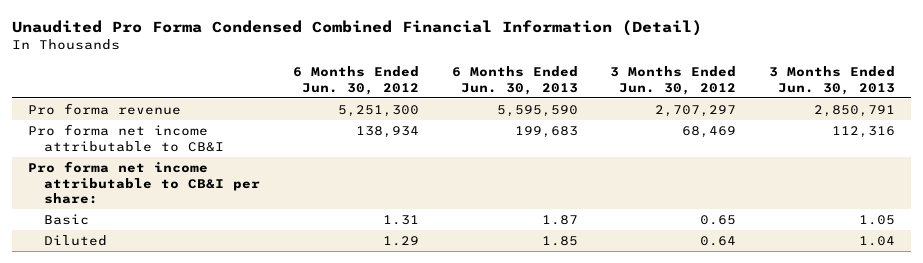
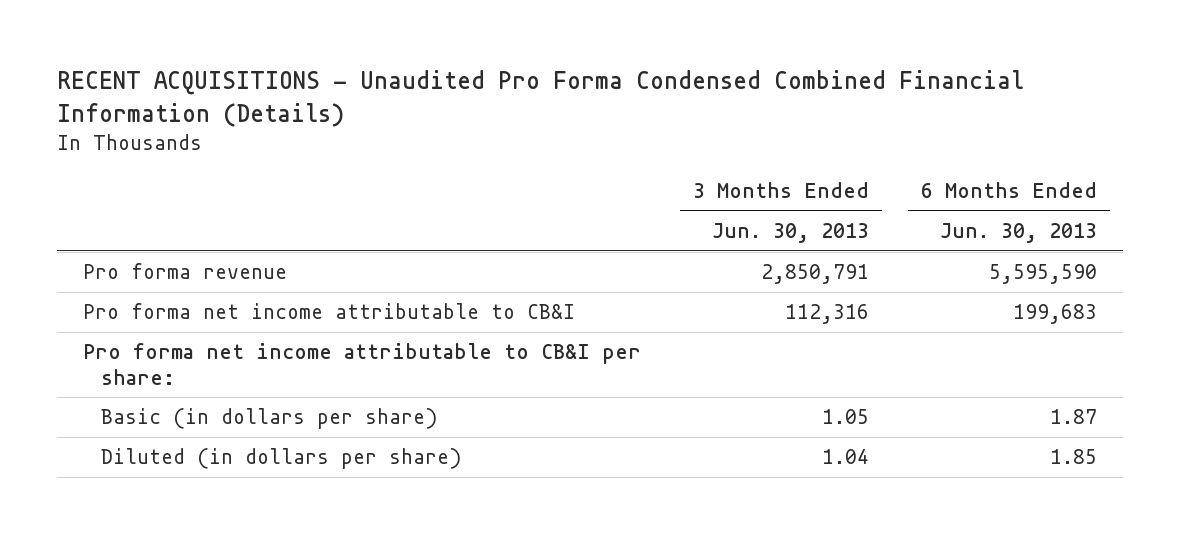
- Unaudited Pro Forma Condensed Combined Financial Information (Detail)
+ RECENT ACQUISITIONS - Unaudited Pro Forma Condensed Combined Financial Information (Details)
- | 6 Months Ended Jun. 30, 2012 | 6 Months Ended Jun. 30, 2013 | 3 Months Ended Jun. 30, 2012 | 3 Months Ended Jun. 30, 2013
+ | 3 Months Ended Jun. 30, 2013 | 6 Months Ended Jun. 30, 2013
- Basic | 1.31 | 1.87 | 0.65 | 1.05
- Diluted | 1.29 | 1.85 | 0.64 | 1.04
+ Basic (in dollars per share) | 1.05 | 1.87
+ Diluted (in dollars per share) | 1.04 | 1.85

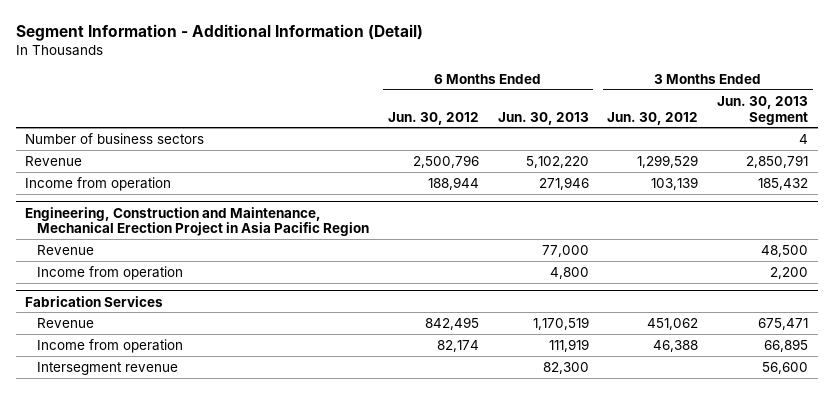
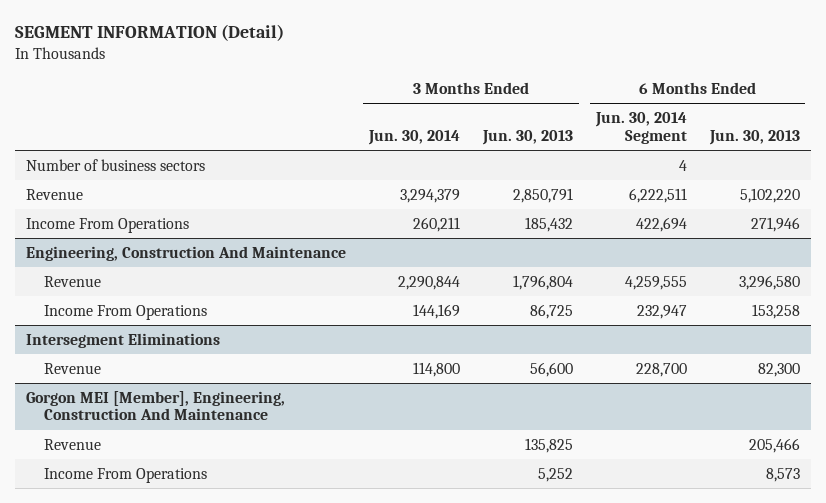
- Segment Information - Additional Information (Detail)
+ SEGMENT INFORMATION (Detail)
- | 6 Months Ended Jun. 30, 2012 | 6 Months Ended Jun. 30, 2013 | 3 Months Ended Jun. 30, 2012 | 3 Months Ended Jun. 30, 2013 Segment
+ | 3 Months Ended Jun. 30, 2014 | 3 Months Ended Jun. 30, 2013 | 6 Months Ended Jun. 30, 2014 Segment | 6 Months Ended Jun. 30, 2013
- Income from operation | 188,944 | 271,946 | 103,139 | 185,432
- Engineering, Construction and Maintenance, Mechanical Erection Project in Asia Pacific Region
- Revenue | | 77,000 | | 48,500
- Income from operation | | 4,800 | | 2,200
- Fabrication Services
- Revenue | 842,495 | 1,170,519 | 451,062 | 675,471
- Income from operation | 82,174 | 111,919 | 46,388 | 66,895
- Intersegment revenue | | 82,300 | | 56,600
+ Income From Operations | 260,211 | 185,432 | 422,694 | 271,946
+ Engineering, Construction And Maintenance
+ Revenue | 2,290,844 | 1,796,804 | 4,259,555 | 3,296,580
+ Income From Operations | 144,169 | 86,725 | 232,947 | 153,258
+ Intersegment Eliminations
+ Revenue | 114,800 | 56,600 | 228,700 | 82,300
+ Gorgon MEI [Member], Engineering, Construction And Maintenance
+ Revenue | | 135,825 | | 205,466
+ Income From Operations | | 5,252 | | 8,573

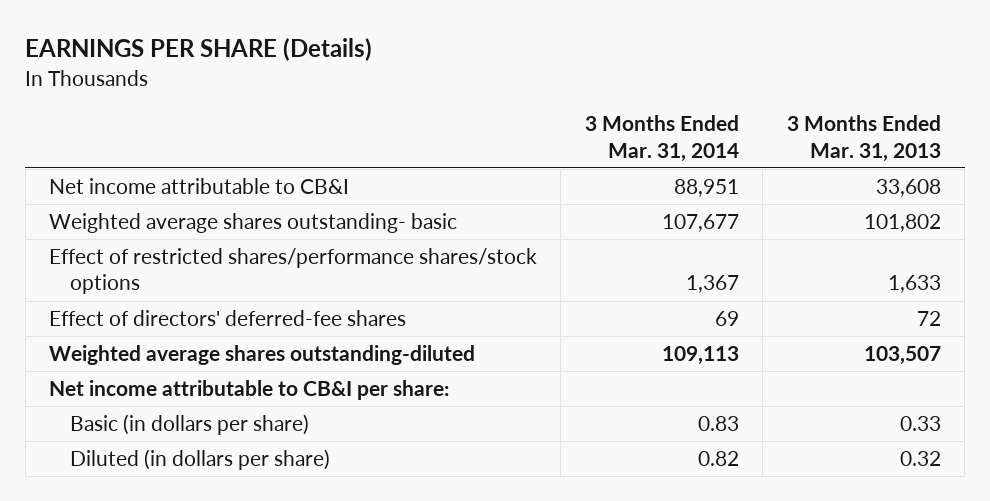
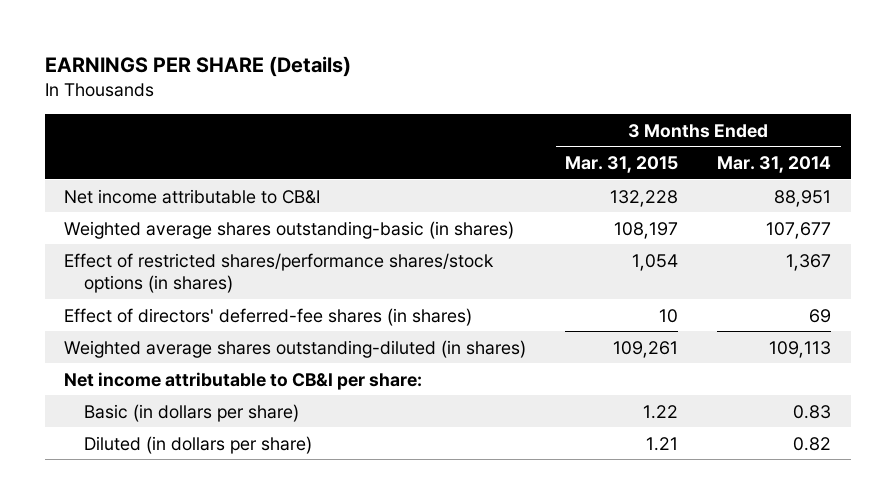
- | 3 Months Ended Mar. 31, 2014 | 3 Months Ended Mar. 31, 2013
+ | 3 Months Ended Mar. 31, 2015 | 3 Months Ended Mar. 31, 2014
- Weighted average shares outstanding- basic | 107,677 | 101,802
- Effect of restricted shares/performance shares/stock options | 1,367 | 1,633
- Effect of directors' deferred-fee shares | 69 | 72
- Weighted average shares outstanding-diluted | 109,113 | 103,507
+ Weighted average shares outstanding-basic (in shares) | 108,197 | 107,677
+ Effect of restricted shares/performance shares/stock options (in shares) | 1,054 | 1,367
+ Effect of directors' deferred-fee shares (in shares) | 10 | 69
+ Weighted average shares outstanding-diluted (in shares) | 109,261 | 109,113

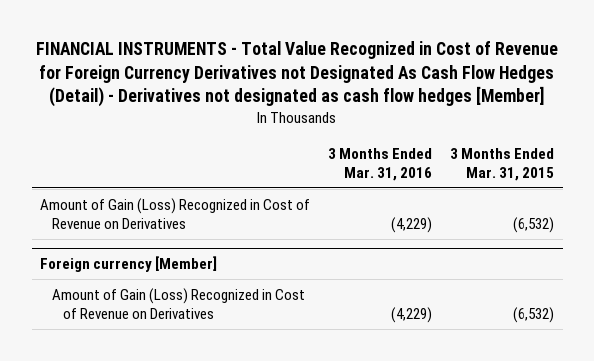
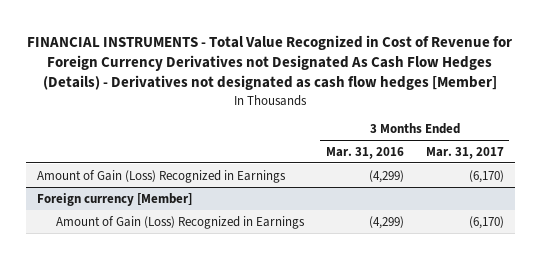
- FINANCIAL INSTRUMENTS - Total Value Recognized in Cost of Revenue for Foreign Currency Derivatives not Designated As Cash Flow Hedges (Detail) - Derivatives not designated as cash flow hedges [Member]
+ FINANCIAL INSTRUMENTS - Total Value Recognized in Cost of Revenue for Foreign Currency Derivatives not Designated As Cash Flow Hedges (Details) - Derivatives not designated as cash flow hedges [Member]
- | 3 Months Ended Mar. 31, 2016 | 3 Months Ended Mar. 31, 2015
+ | 3 Months Ended Mar. 31, 2016 | 3 Months Ended Mar. 31, 2017
- Amount of Gain (Loss) Recognized in Cost of Revenue on Derivatives | (4,229) | (6,532)
+ Amount of Gain (Loss) Recognized in Earnings | (4,299) | (6,170)
@ Foreign currency [Member]
- Amount of Gain (Loss) Recognized in Cost of Revenue on Derivatives | (4,229) | (6,532)
+ Amount of Gain (Loss) Recognized in Earnings | (4,299) | (6,170)

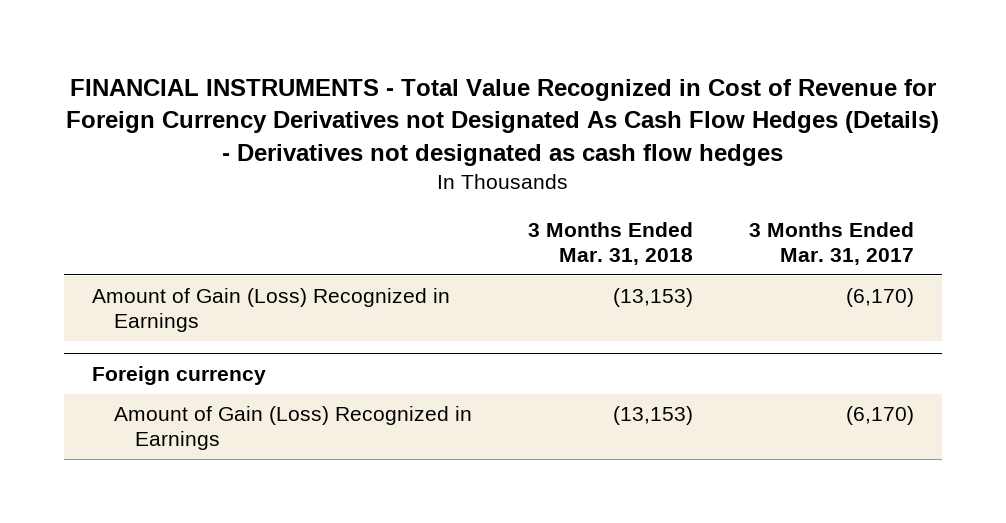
- FINANCIAL INSTRUMENTS - Total Value Recognized in Cost of Revenue for Foreign Currency Derivatives not Designated As Cash Flow Hedges (Details) - Derivatives not designated as cash flow hedges [Member]
+ FINANCIAL INSTRUMENTS - Total Value Recognized in Cost of Revenue for Foreign Currency Derivatives not Designated As Cash Flow Hedges (Details) - Derivatives not designated as cash flow hedges
- | 3 Months Ended Mar. 31, 2016 | 3 Months Ended Mar. 31, 2017
+ | 3 Months Ended Mar. 31, 2018 | 3 Months Ended Mar. 31, 2017
- Foreign currency [Member]
+ Foreign currency

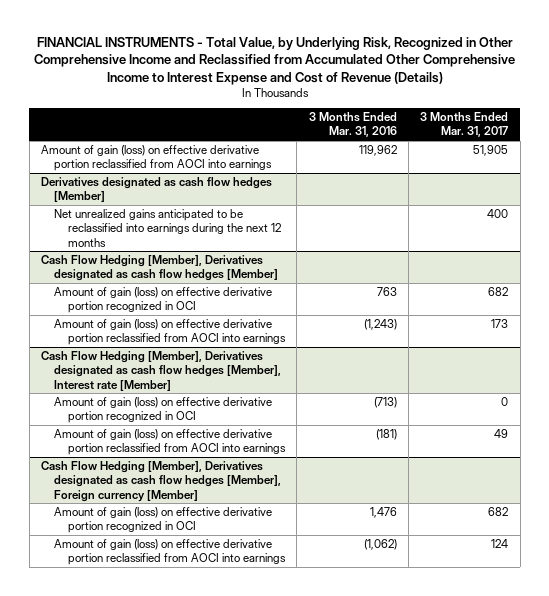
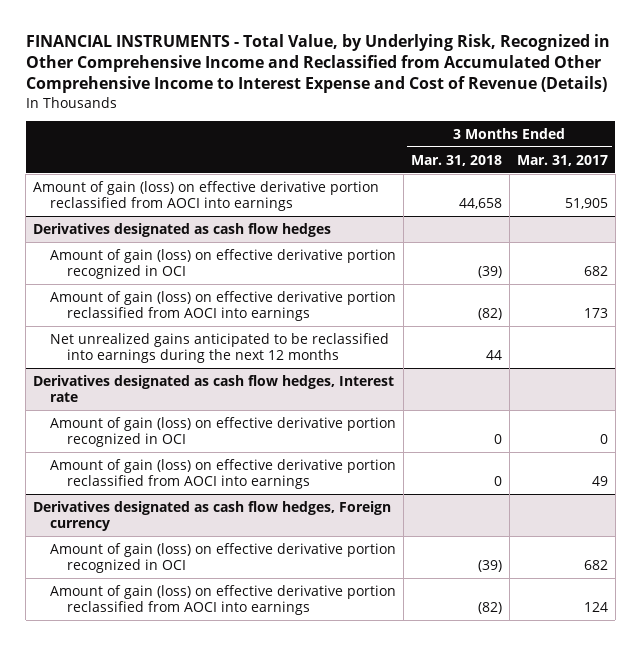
- | 3 Months Ended Mar. 31, 2016 | 3 Months Ended Mar. 31, 2017
+ | 3 Months Ended Mar. 31, 2018 | 3 Months Ended Mar. 31, 2017
- Derivatives designated as cash flow hedges [Member]
- Net unrealized gains anticipated to be reclassified into earnings during the next 12 months | | 400
- Cash Flow Hedging [Member], Derivatives designated as cash flow hedges [Member]
+ Derivatives designated as cash flow hedges
- Cash Flow Hedging [Member], Derivatives designated as cash flow hedges [Member], Interest rate [Member]
+ Net unrealized gains anticipated to be reclassified into earnings during the next 12 months | 44 |
+ Derivatives designated as cash flow hedges, Interest rate
- Cash Flow Hedging [Member], Derivatives designated as cash flow hedges [Member], Foreign currency [Member]
+ Derivatives designated as cash flow hedges, Foreign currency

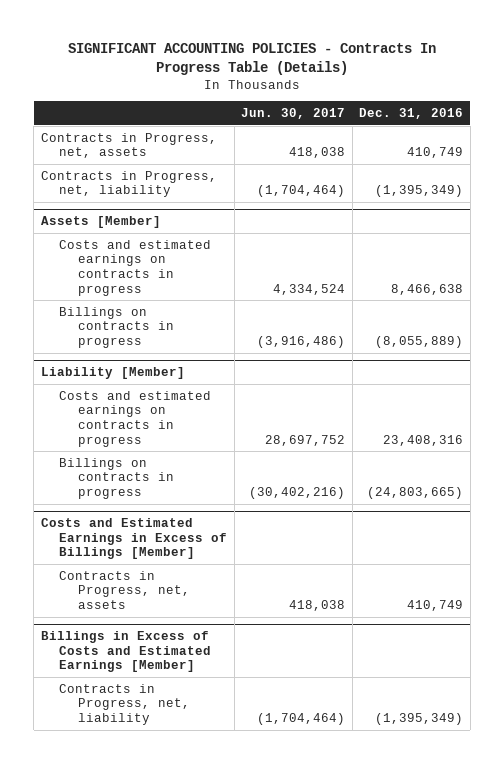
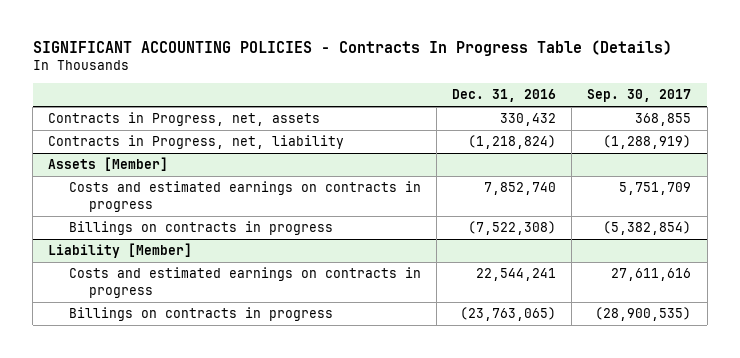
- | Jun. 30, 2017 | Dec. 31, 2016
+ | Dec. 31, 2016 | Sep. 30, 2017
- Contracts in Progress, net, assets | 418,038 | 410,749
- Contracts in Progress, net, liability | (1,704,464) | (1,395,349)
+ Contracts in Progress, net, assets | 330,432 | 368,855
+ Contracts in Progress, net, liability | (1,218,824) | (1,288,919)
@ Assets [Member]
- Costs and estimated earnings on contracts in progress | 4,334,524 | 8,466,638
- Billings on contracts in progress | (3,916,486) | (8,055,889)
+ Costs and estimated earnings on contracts in progress | 7,852,740 | 5,751,709
+ Billings on contracts in progress | (7,522,308) | (5,382,854)
@ Liability [Member]
- Costs and estimated earnings on contracts in progress | 28,697,752 | 23,408,316
- Billings on contracts in progress | (30,402,216) | (24,803,665)
- Costs and Estimated Earnings in Excess of Billings [Member]
- Contracts in Progress, net, assets | 418,038 | 410,749
- Billings in Excess of Costs and Estimated Earnings [Member]
- Contracts in Progress, net, liability | (1,704,464) | (1,395,349)
@ Liability [Member]
+ Costs and estimated earnings on contracts in progress | 22,544,241 | 27,611,616
+ Billings on contracts in progress | (23,763,065) | (28,900,535)

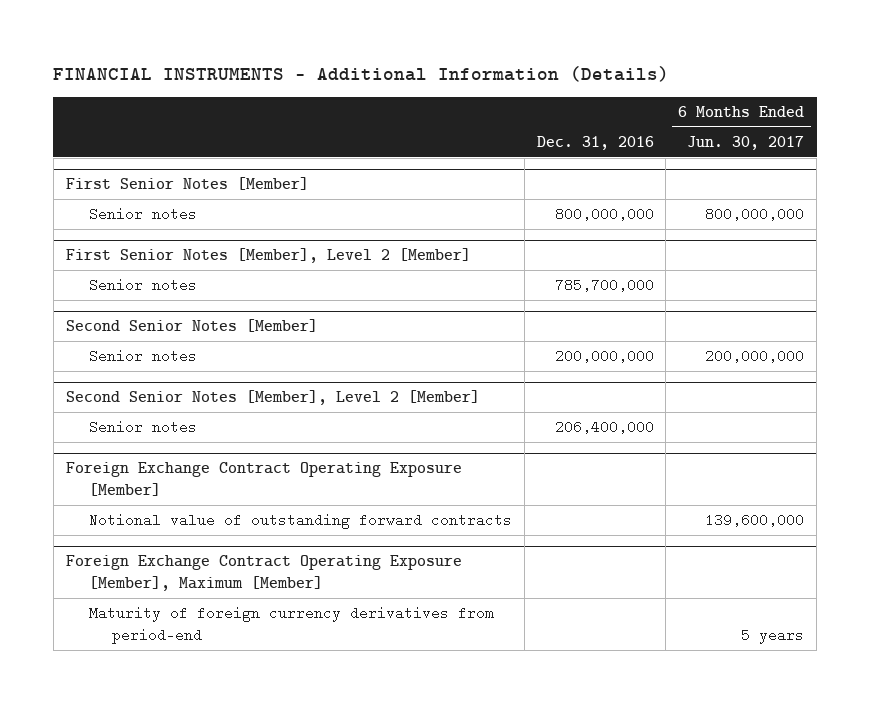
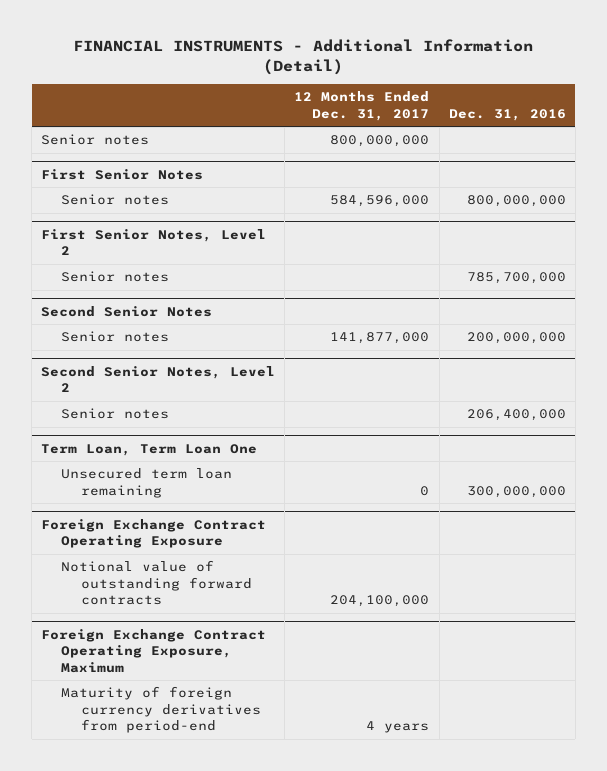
- FINANCIAL INSTRUMENTS - Additional Information (Details)
+ FINANCIAL INSTRUMENTS - Additional Information (Detail)
- | Dec. 31, 2016 | 6 Months Ended Jun. 30, 2017
+ | 12 Months Ended Dec. 31, 2017 | Dec. 31, 2016
- First Senior Notes [Member]
+ Senior notes | 800,000,000 |
+ First Senior Notes
- First Senior Notes [Member], Level 2 [Member]
+ First Senior Notes, Level 2
- Second Senior Notes [Member]
+ Second Senior Notes
- Second Senior Notes [Member], Level 2 [Member]
+ Second Senior Notes, Level 2
- Foreign Exchange Contract Operating Exposure [Member]
+ Term Loan, Term Loan One
+ Unsecured term loan remaining | 0 | 300,000,000
+ Foreign Exchange Contract Operating Exposure
- Foreign Exchange Contract Operating Exposure [Member], Maximum [Member]
+ Foreign Exchange Contract Operating Exposure, Maximum

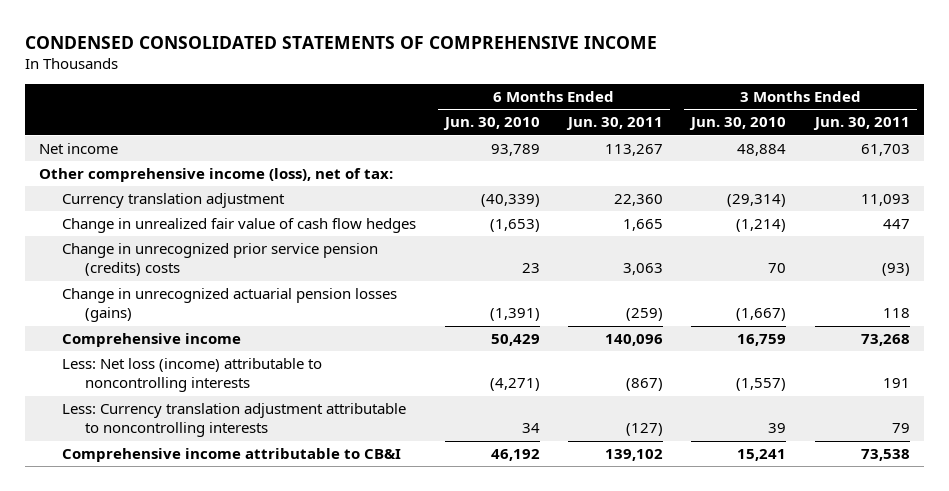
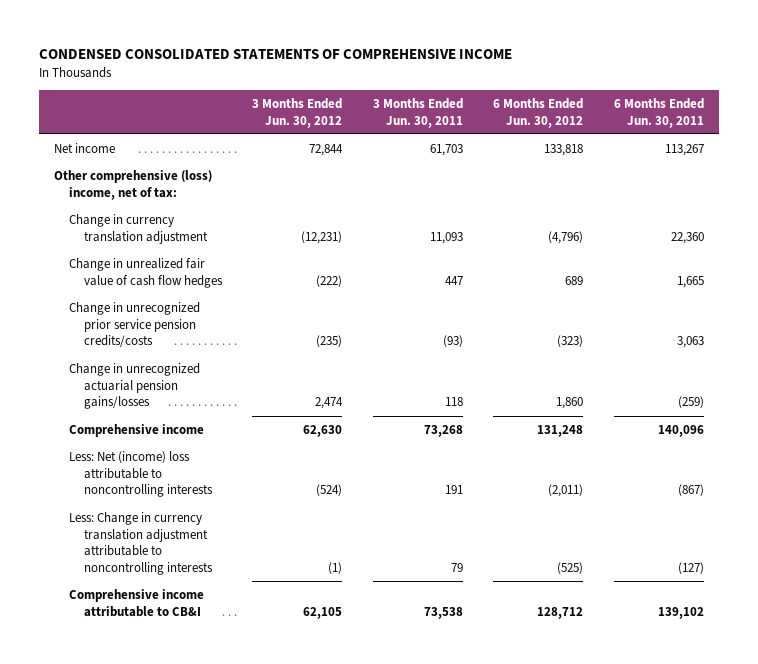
- | 6 Months Ended Jun. 30, 2010 | 6 Months Ended Jun. 30, 2011 | 3 Months Ended Jun. 30, 2010 | 3 Months Ended Jun. 30, 2011
+ | 3 Months Ended Jun. 30, 2012 | 3 Months Ended Jun. 30, 2011 | 6 Months Ended Jun. 30, 2012 | 6 Months Ended Jun. 30, 2011
- Other comprehensive income (loss), net of tax:
- Currency translation adjustment | (40,339) | 22,360 | (29,314) | 11,093
+ Other comprehensive (loss) income, net of tax:
+ Change in currency translation adjustment | (12,231) | 11,093 | (4,796) | 22,360
- Change in unrecognized prior service pension (credits) costs | 23 | 3,063 | 70 | (93)
- Change in unrecognized actuarial pension losses (gains) | (1,391) | (259) | (1,667) | 118
+ Change in unrecognized prior service pension credits/costs | (235) | (93) | (323) | 3,063
+ Change in unrecognized actuarial pension gains/losses | 2,474 | 118 | 1,860 | (259)
- Less: Net loss (income) attributable to noncontrolling interests | (4,271) | (867) | (1,557) | 191
- Less: Currency translation adjustment attributable to noncontrolling interests | 34 | (127) | 39 | 79
+ Less: Net (income) loss attributable to noncontrolling interests | (524) | 191 | (2,011) | (867)
+ Less: Change in currency translation adjustment attributable to noncontrolling interests | (1) | 79 | (525) | (127)

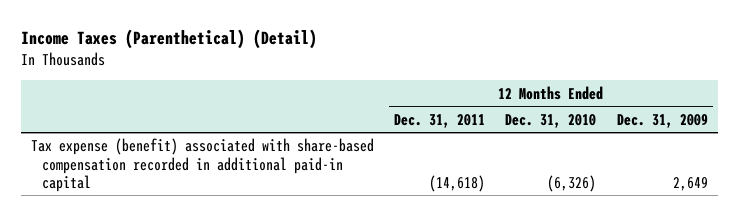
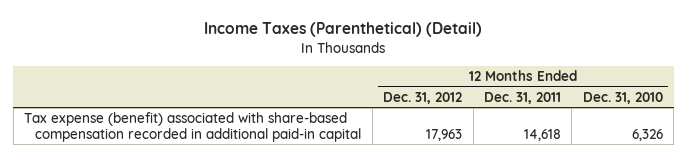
- | 12 Months Ended Dec. 31, 2011 | 12 Months Ended Dec. 31, 2010 | 12 Months Ended Dec. 31, 2009
+ | 12 Months Ended Dec. 31, 2012 | 12 Months Ended Dec. 31, 2011 | 12 Months Ended Dec. 31, 2010
- Tax expense (benefit) associated with share-based compensation recorded in additional paid-in capital | (14,618) | (6,326) | 2,649
+ Tax expense (benefit) associated with share-based compensation recorded in additional paid-in capital | 17,963 | 14,618 | 6,326

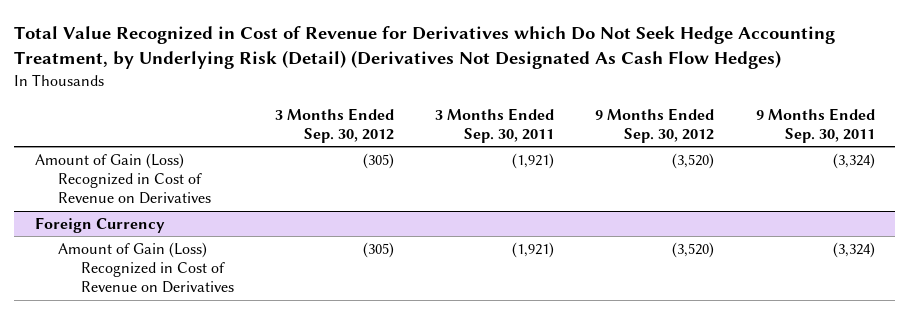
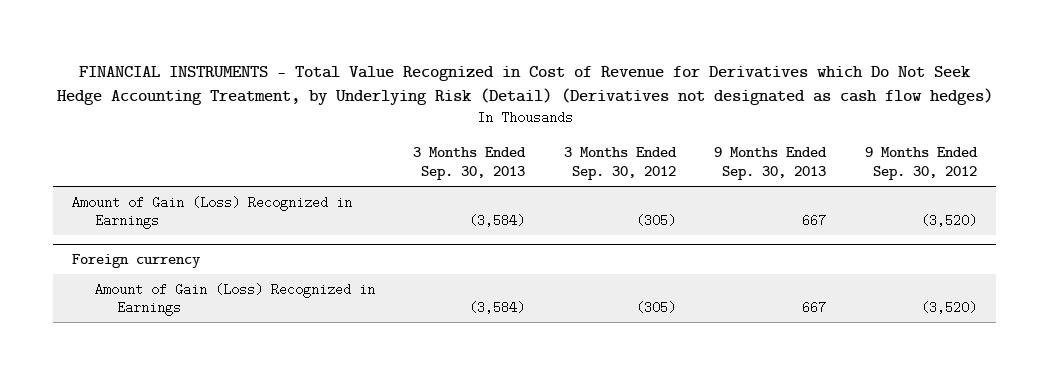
- Total Value Recognized in Cost of Revenue for Derivatives which Do Not Seek Hedge Accounting Treatment, by Underlying Risk (Detail) (Derivatives Not Designated As Cash Flow Hedges)
+ FINANCIAL INSTRUMENTS - Total Value Recognized in Cost of Revenue for Derivatives which Do Not Seek Hedge Accounting Treatment, by Underlying Risk (Detail) (Derivatives not designated as cash flow hedges)
- | 3 Months Ended Sep. 30, 2012 | 3 Months Ended Sep. 30, 2011 | 9 Months Ended Sep. 30, 2012 | 9 Months Ended Sep. 30, 2011
+ | 3 Months Ended Sep. 30, 2013 | 3 Months Ended Sep. 30, 2012 | 9 Months Ended Sep. 30, 2013 | 9 Months Ended Sep. 30, 2012
- Amount of Gain (Loss) Recognized in Cost of Revenue on Derivatives | (305) | (1,921) | (3,520) | (3,324)
- Foreign Currency
- Amount of Gain (Loss) Recognized in Cost of Revenue on Derivatives | (305) | (1,921) | (3,520) | (3,324)
+ Amount of Gain (Loss) Recognized in Earnings | (3,584) | (305) | 667 | (3,520)
+ Foreign currency
+ Amount of Gain (Loss) Recognized in Earnings | (3,584) | (305) | 667 | (3,520)

